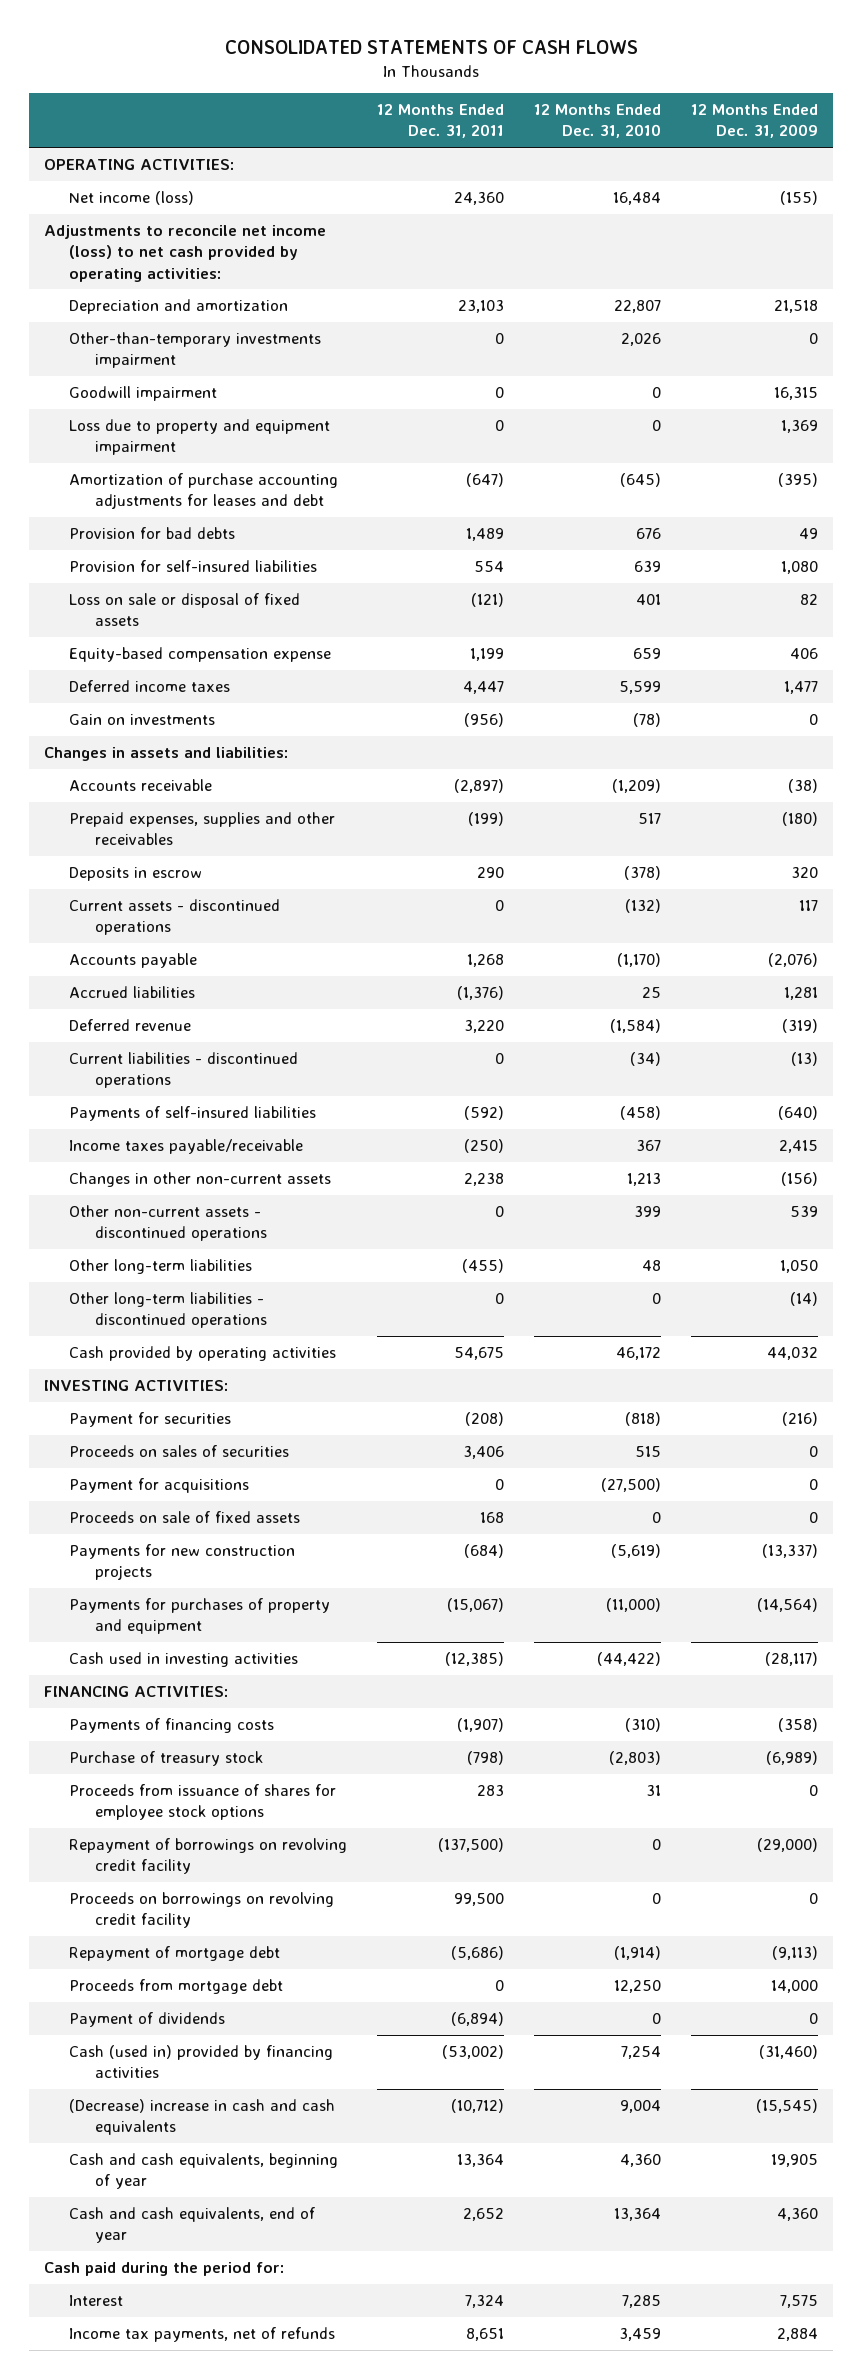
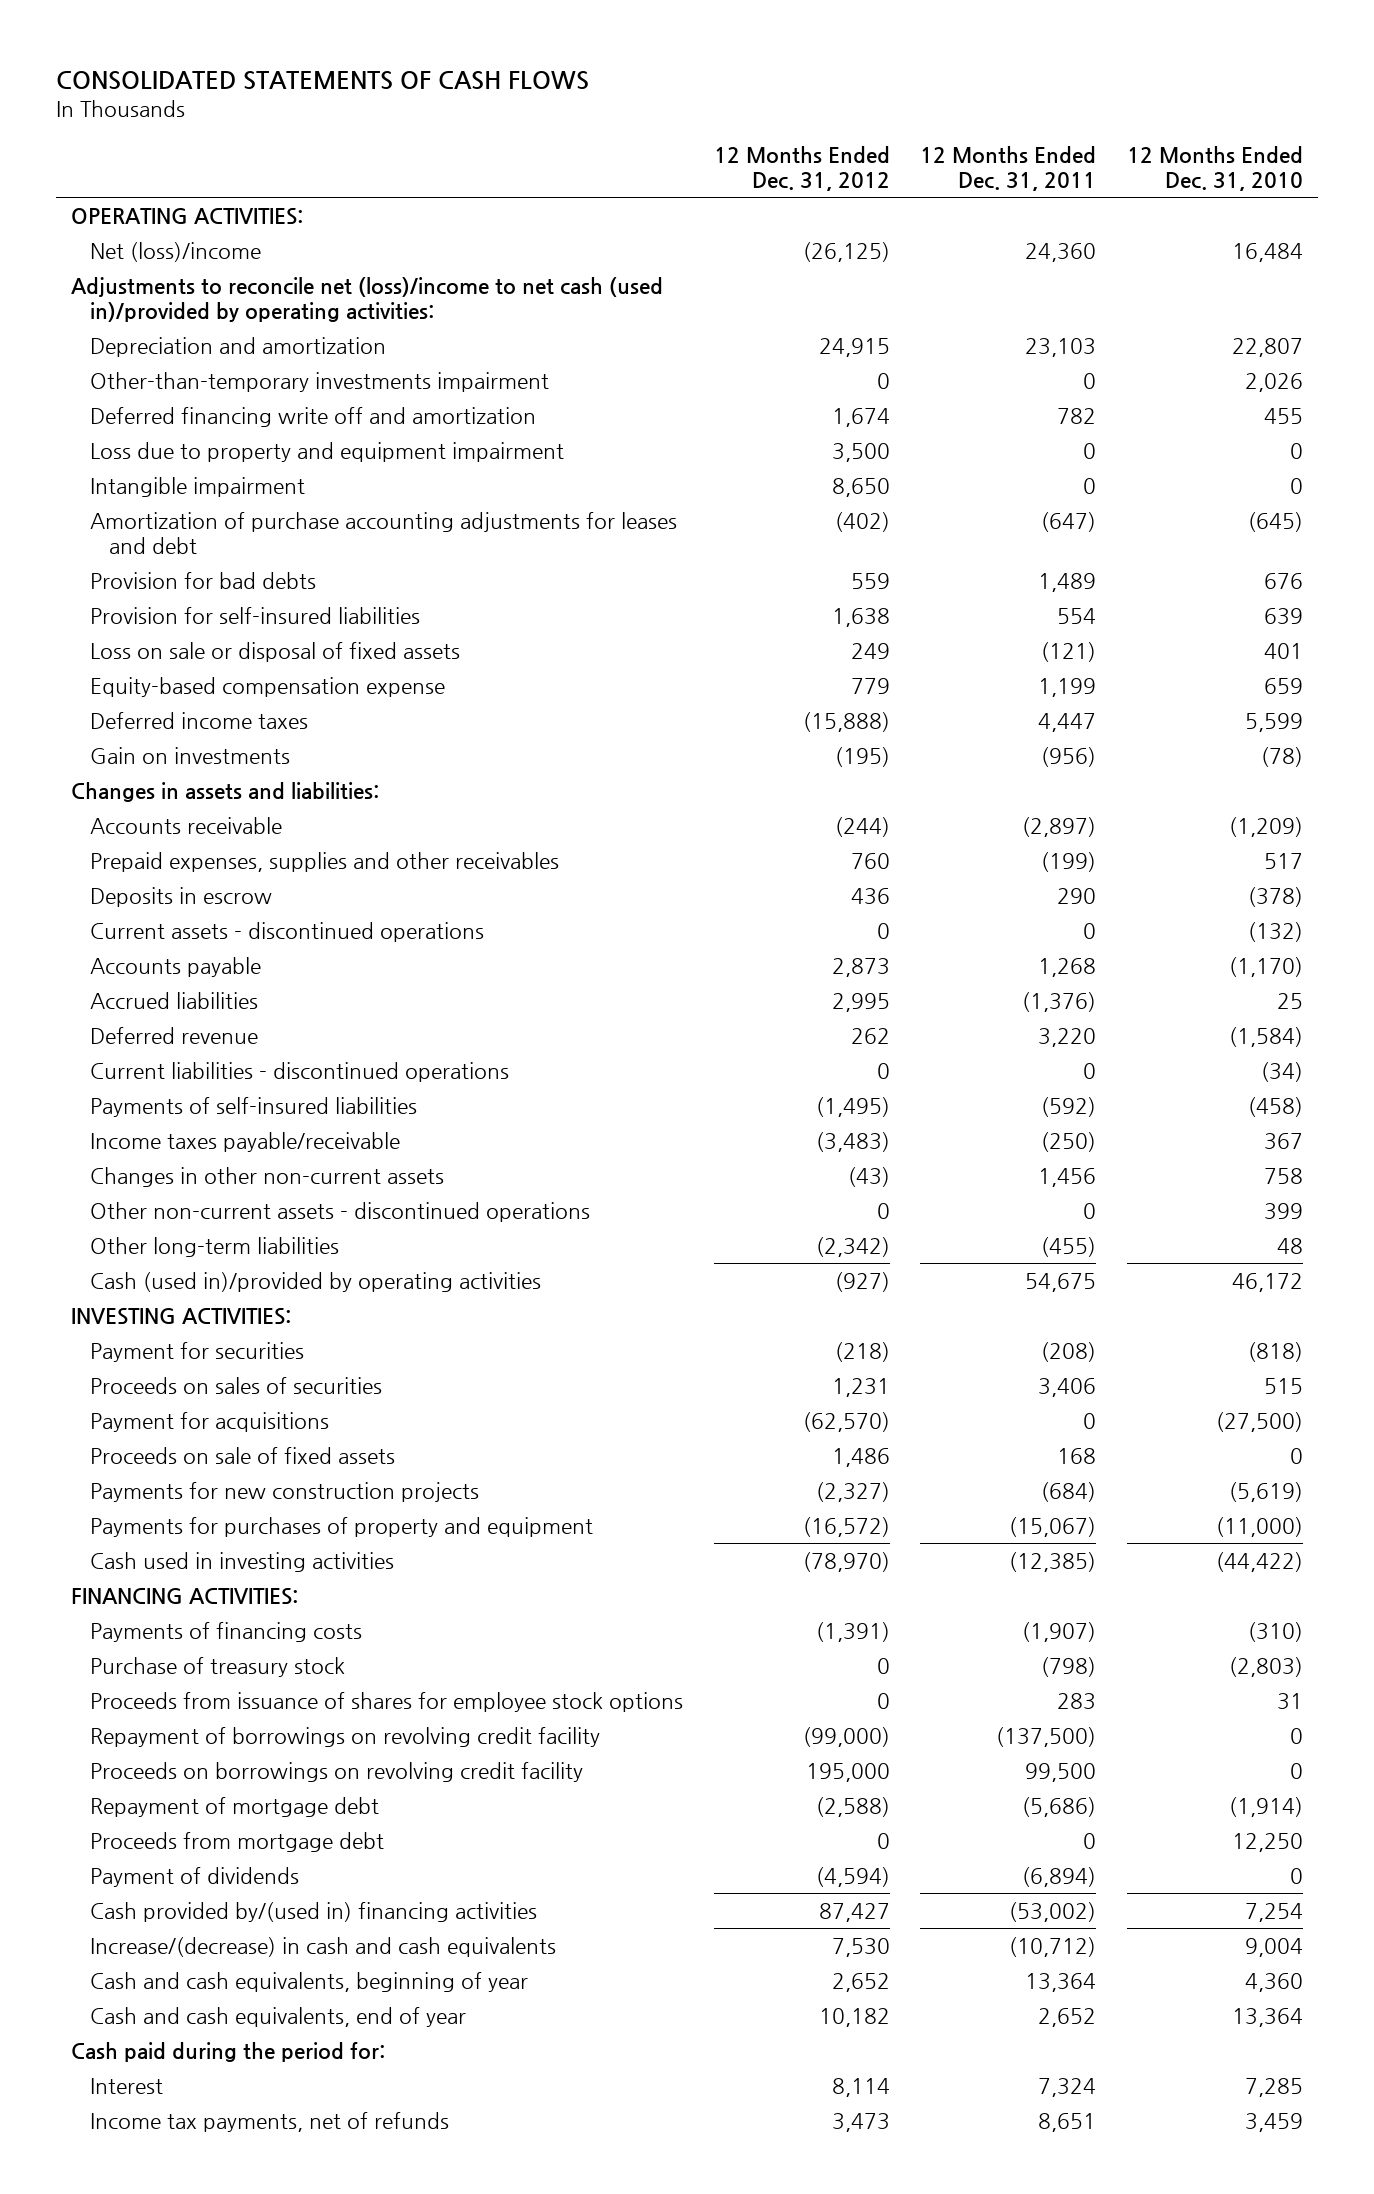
- | 12 Months Ended Dec. 31, 2011 | 12 Months Ended Dec. 31, 2010 | 12 Months Ended Dec. 31, 2009
+ | 12 Months Ended Dec. 31, 2012 | 12 Months Ended Dec. 31, 2011 | 12 Months Ended Dec. 31, 2010
- Net income (loss) | 24,360 | 16,484 | (155)
- Adjustments to reconcile net income (loss) to net cash provided by operating activities:
+ Net (loss)/income | (26,125) | 24,360 | 16,484
+ Adjustments to reconcile net (loss)/income to net cash (used in)/provided by operating activities:
- Goodwill impairment | 0 | 0 | 16,315
+ Deferred financing write off and amortization | 1,674 | 782 | 455
+ Intangible impairment | 8,650 | 0 | 0
- Changes in other non-current assets | 2,238 | 1,213 | (156)
+ Changes in other non-current assets | (43) | 1,456 | 758
- Other long-term liabilities - discontinued operations | 0 | 0 | (14)
- Cash provided by operating activities | 54,675 | 46,172 | 44,032
+ Cash (used in)/provided by operating activities | (927) | 54,675 | 46,172
- Cash (used in) provided by financing activities | (53,002) | 7,254 | (31,460)
- (Decrease) increase in cash and cash equivalents | (10,712) | 9,004 | (15,545)
+ Cash provided by/(used in) financing activities | 87,427 | (53,002) | 7,254
+ Increase/(decrease) in cash and cash equivalents | 7,530 | (10,712) | 9,004

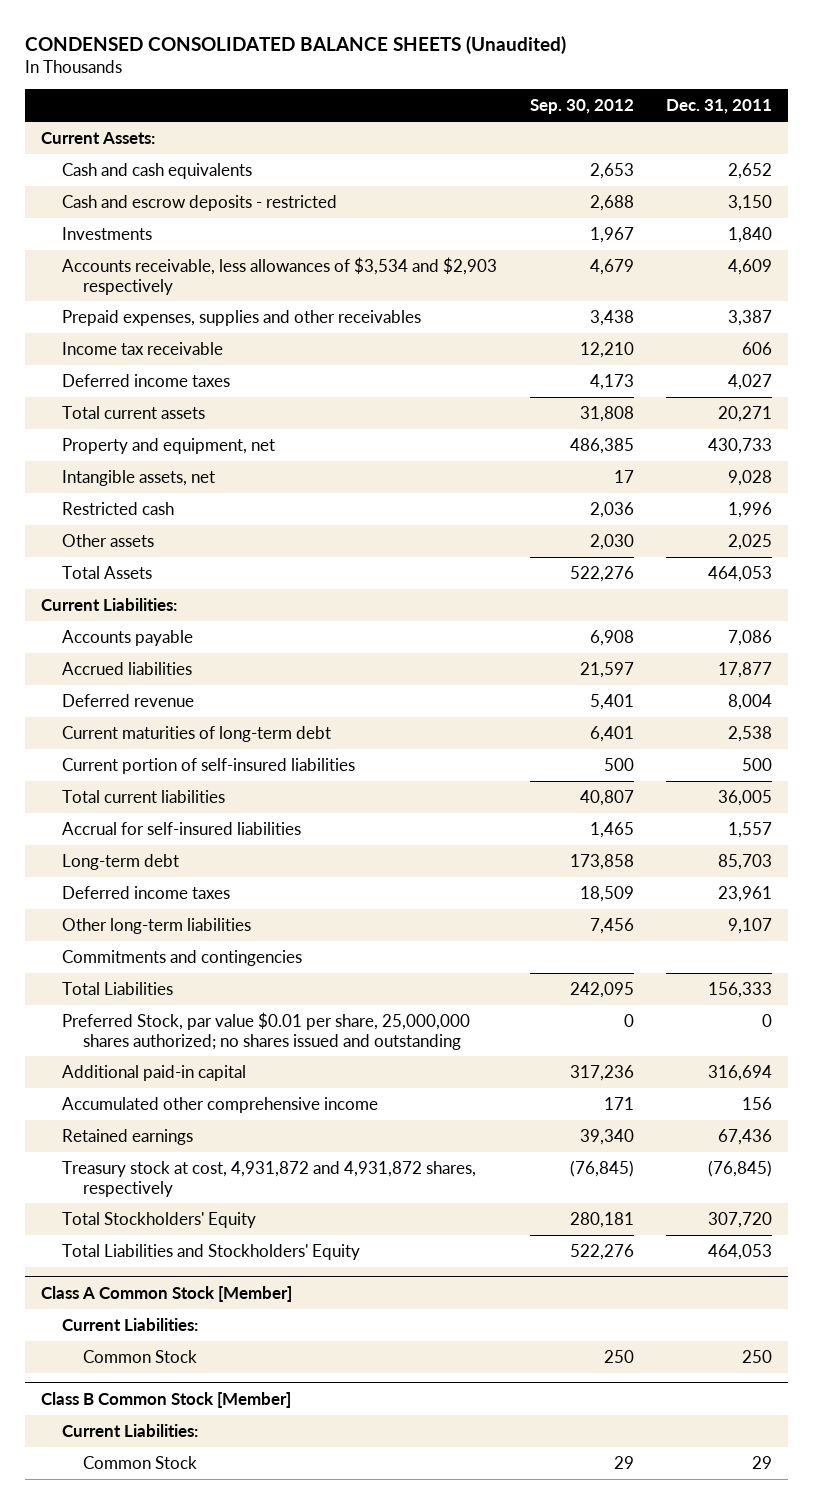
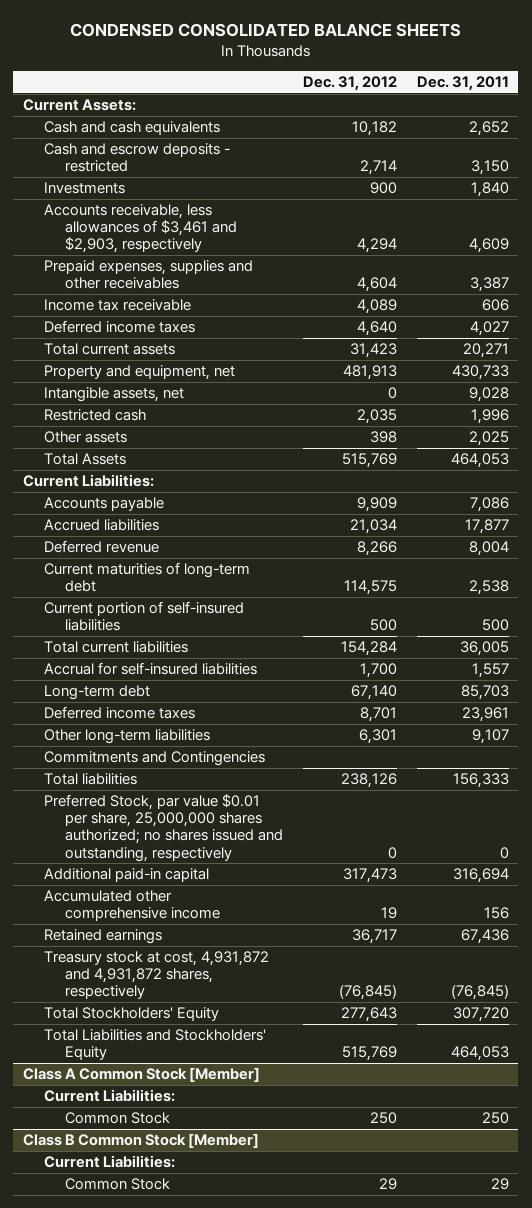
- CONDENSED CONSOLIDATED BALANCE SHEETS (Unaudited)
+ CONDENSED CONSOLIDATED BALANCE SHEETS
- | Sep. 30, 2012 | Dec. 31, 2011
+ | Dec. 31, 2012 | Dec. 31, 2011
- Accounts receivable, less allowances of $3,534 and $2,903 respectively | 4,679 | 4,609
+ Accounts receivable, less allowances of $3,461 and $2,903, respectively | 4,294 | 4,609
- Commitments and contingencies
- Total Liabilities | 242,095 | 156,333
- Preferred Stock, par value $0.01 per share, 25,000,000 shares authorized; no shares issued and outstanding | 0 | 0
+ Commitments and Contingencies
+ Total liabilities | 238,126 | 156,333
+ Preferred Stock, par value $0.01 per share, 25,000,000 shares authorized; no shares issued and outstanding, respectively | 0 | 0

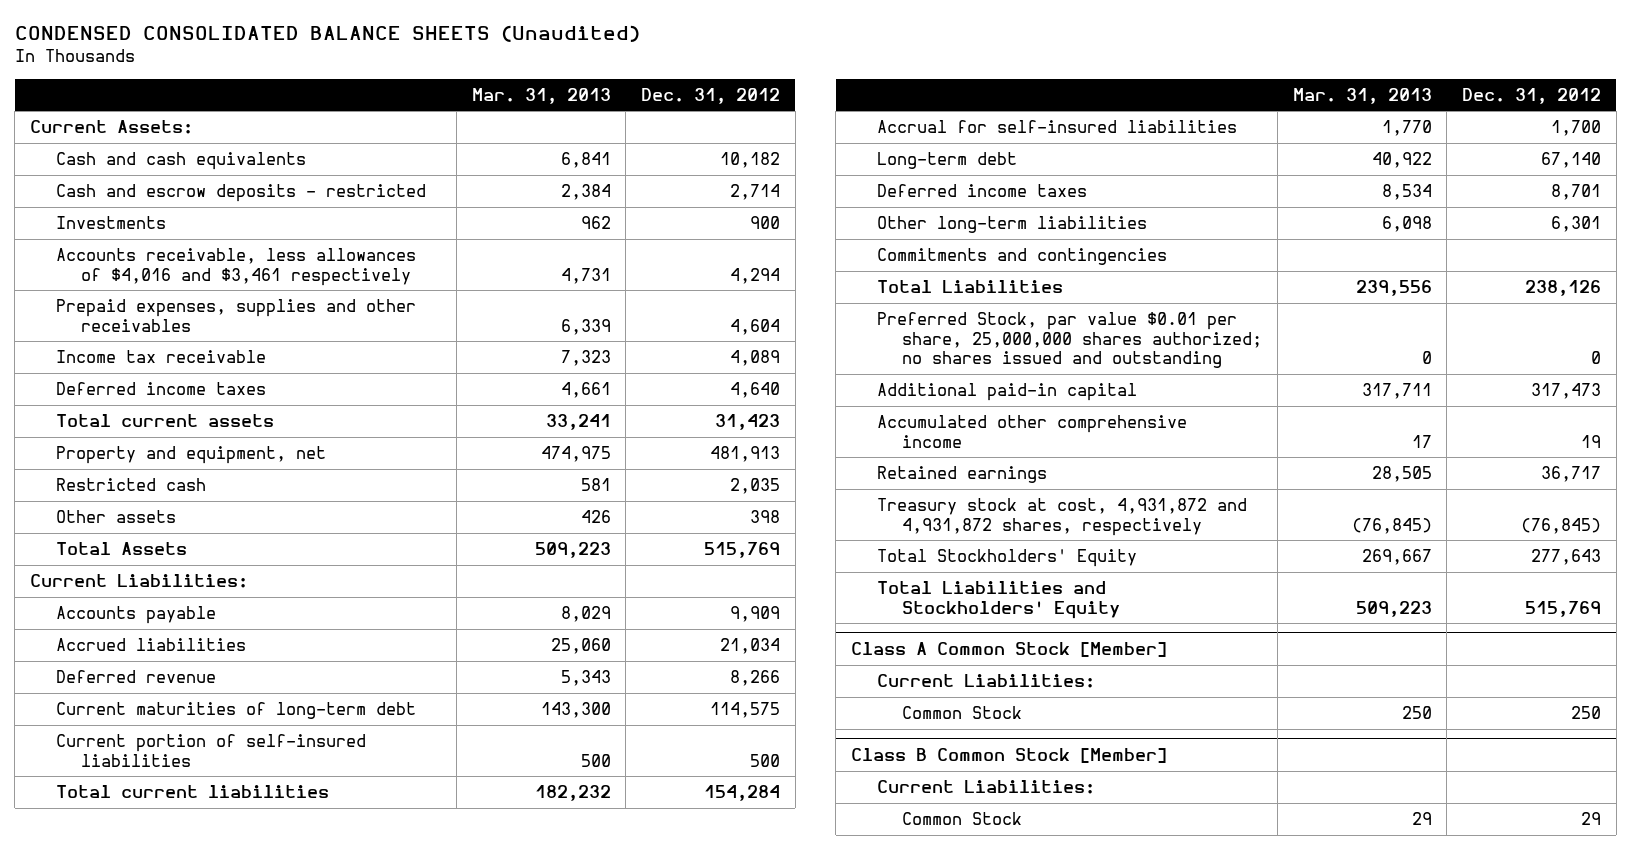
- CONDENSED CONSOLIDATED BALANCE SHEETS
+ CONDENSED CONSOLIDATED BALANCE SHEETS (Unaudited)
- | Dec. 31, 2012 | Dec. 31, 2011
+ | Mar. 31, 2013 | Dec. 31, 2012
- Accounts receivable, less allowances of $3,461 and $2,903, respectively | 4,294 | 4,609
+ Accounts receivable, less allowances of $4,016 and $3,461 respectively | 4,731 | 4,294
- Intangible assets, net | 0 | 9,028
- Commitments and Contingencies
- Total liabilities | 238,126 | 156,333
- Preferred Stock, par value $0.01 per share, 25,000,000 shares authorized; no shares issued and outstanding, respectively | 0 | 0
+ Commitments and contingencies
+ Total Liabilities | 239,556 | 238,126
+ Preferred Stock, par value $0.01 per share, 25,000,000 shares authorized; no shares issued and outstanding | 0 | 0

